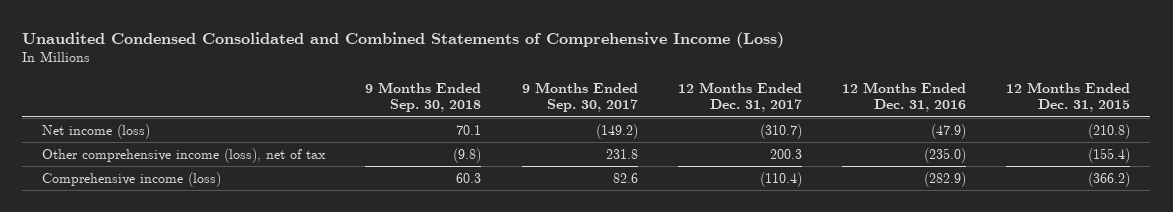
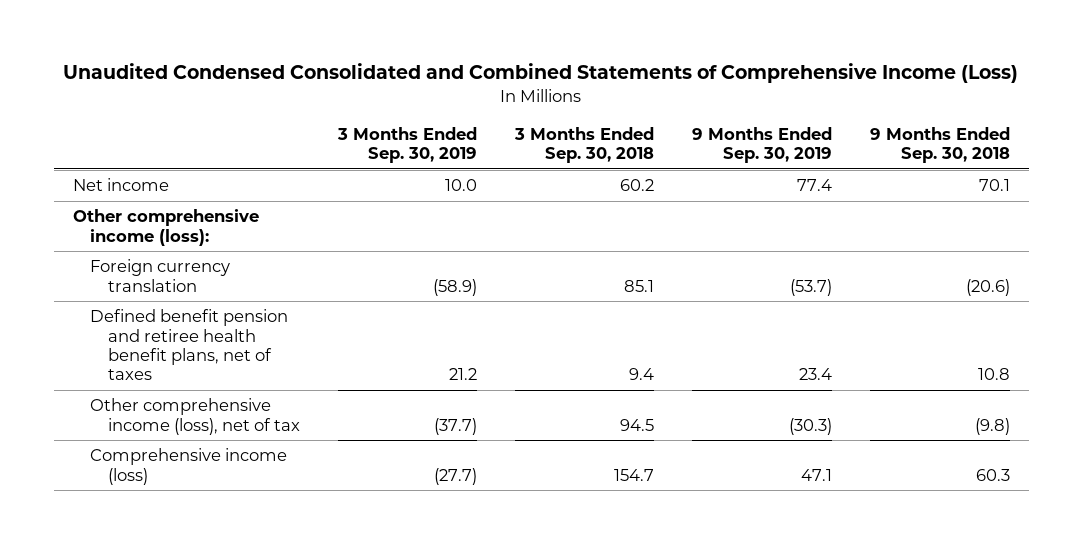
- | 9 Months Ended Sep. 30, 2018 | 9 Months Ended Sep. 30, 2017 | 12 Months Ended Dec. 31, 2017 | 12 Months Ended Dec. 31, 2016 | 12 Months Ended Dec. 31, 2015
+ | 3 Months Ended Sep. 30, 2019 | 3 Months Ended Sep. 30, 2018 | 9 Months Ended Sep. 30, 2019 | 9 Months Ended Sep. 30, 2018
- Net income (loss) | 70.1 | (149.2) | (310.7) | (47.9) | (210.8)
+ Net income | 10.0 | 60.2 | 77.4 | 70.1
+ Other comprehensive income (loss):
+ Foreign currency translation | (58.9) | 85.1 | (53.7) | (20.6)
+ Defined benefit pension and retiree health benefit plans, net of taxes | 21.2 | 9.4 | 23.4 | 10.8

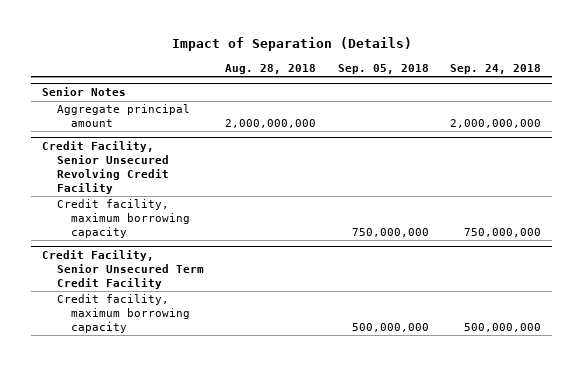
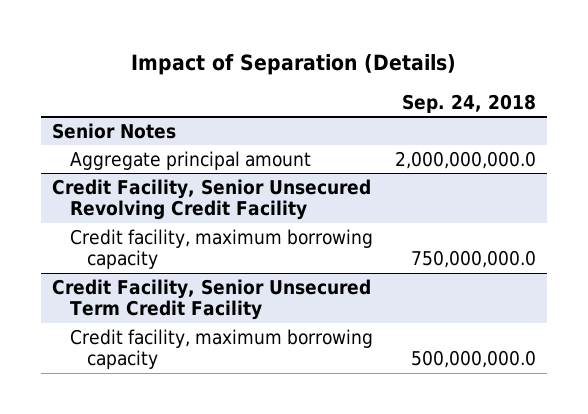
- | Aug. 28, 2018 | Sep. 05, 2018 | Sep. 24, 2018
+ | Sep. 24, 2018
@ Senior Notes
- Aggregate principal amount | 2,000,000,000 | | 2,000,000,000
+ Aggregate principal amount | 2,000,000,000.0
@ Credit Facility, Senior Unsecured Revolving Credit Facility
- Credit facility, maximum borrowing capacity | | 750,000,000 | 750,000,000
+ Credit facility, maximum borrowing capacity | 750,000,000.0
@ Credit Facility, Senior Unsecured Term Credit Facility
- Credit facility, maximum borrowing capacity | | 500,000,000 | 500,000,000
+ Credit facility, maximum borrowing capacity | 500,000,000.0

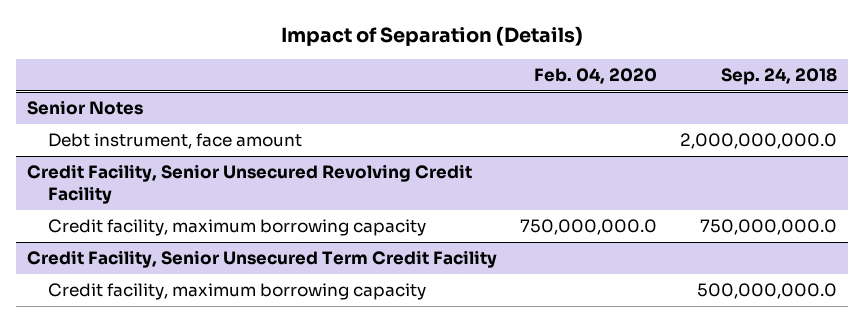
- | Sep. 24, 2018
+ | Feb. 04, 2020 | Sep. 24, 2018
@ Senior Notes
- Aggregate principal amount | 2,000,000,000.0
+ Debt instrument, face amount | | 2,000,000,000.0

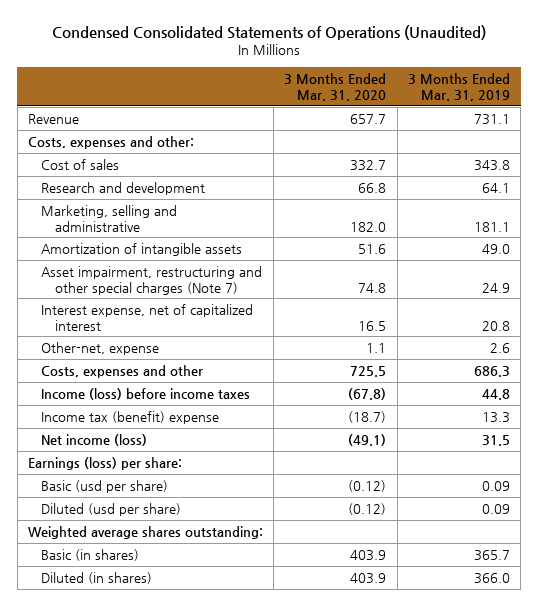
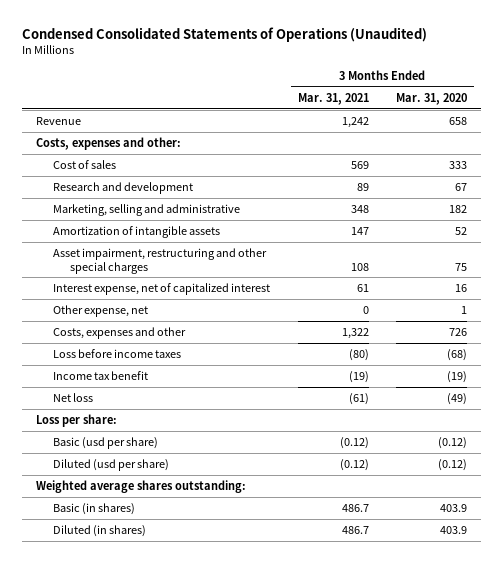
- | 3 Months Ended Mar. 31, 2020 | 3 Months Ended Mar. 31, 2019
+ | 3 Months Ended Mar. 31, 2021 | 3 Months Ended Mar. 31, 2020
- Revenue | 657.7 | 731.1
+ Revenue | 1,242 | 658
- Cost of sales | 332.7 | 343.8
- Research and development | 66.8 | 64.1
- Marketing, selling and administrative | 182.0 | 181.1
- Amortization of intangible assets | 51.6 | 49.0
- Asset impairment, restructuring and other special charges (Note 7) | 74.8 | 24.9
- Interest expense, net of capitalized interest | 16.5 | 20.8
- Other-net, expense | 1.1 | 2.6
- Costs, expenses and other | 725.5 | 686.3
- Income (loss) before income taxes | (67.8) | 44.8
- Income tax (benefit) expense | (18.7) | 13.3
- Net income (loss) | (49.1) | 31.5
- Earnings (loss) per share:
+ Cost of sales | 569 | 333
+ Research and development | 89 | 67
+ Marketing, selling and administrative | 348 | 182
+ Amortization of intangible assets | 147 | 52
+ Asset impairment, restructuring and other special charges | 108 | 75
+ Interest expense, net of capitalized interest | 61 | 16
+ Other expense, net | 0 | 1
+ Costs, expenses and other | 1,322 | 726
+ Loss before income taxes | (80) | (68)
+ Income tax benefit | (19) | (19)
+ Net loss | (61) | (49)
+ Loss per share:

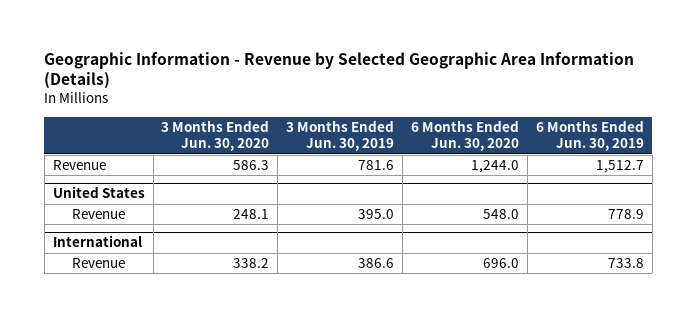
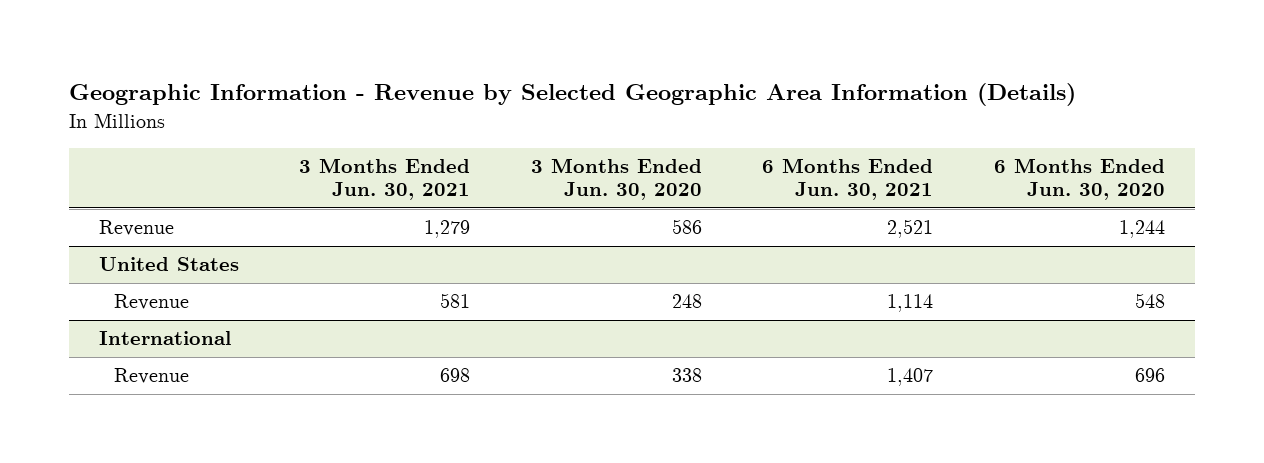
- | 3 Months Ended Jun. 30, 2020 | 3 Months Ended Jun. 30, 2019 | 6 Months Ended Jun. 30, 2020 | 6 Months Ended Jun. 30, 2019
+ | 3 Months Ended Jun. 30, 2021 | 3 Months Ended Jun. 30, 2020 | 6 Months Ended Jun. 30, 2021 | 6 Months Ended Jun. 30, 2020
- Revenue | 586.3 | 781.6 | 1,244.0 | 1,512.7
+ Revenue | 1,279 | 586 | 2,521 | 1,244
@ United States
- Revenue | 248.1 | 395.0 | 548.0 | 778.9
+ Revenue | 581 | 248 | 1,114 | 548
@ International
- Revenue | 338.2 | 386.6 | 696.0 | 733.8
+ Revenue | 698 | 338 | 1,407 | 696

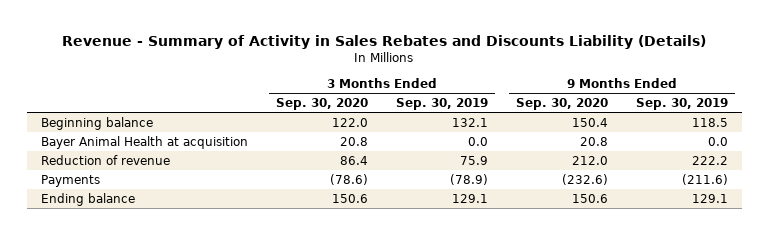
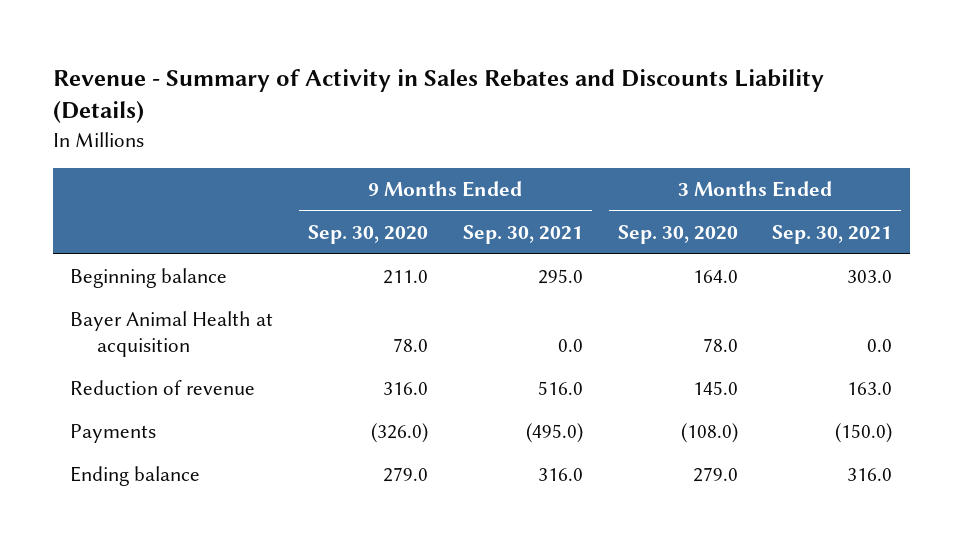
- | 3 Months Ended Sep. 30, 2020 | 3 Months Ended Sep. 30, 2019 | 9 Months Ended Sep. 30, 2020 | 9 Months Ended Sep. 30, 2019
+ | 9 Months Ended Sep. 30, 2020 | 9 Months Ended Sep. 30, 2021 | 3 Months Ended Sep. 30, 2020 | 3 Months Ended Sep. 30, 2021
- Beginning balance | 122.0 | 132.1 | 150.4 | 118.5
- Bayer Animal Health at acquisition | 20.8 | 0.0 | 20.8 | 0.0
- Reduction of revenue | 86.4 | 75.9 | 212.0 | 222.2
- Payments | (78.6) | (78.9) | (232.6) | (211.6)
- Ending balance | 150.6 | 129.1 | 150.6 | 129.1
+ Beginning balance | 211.0 | 295.0 | 164.0 | 303.0
+ Bayer Animal Health at acquisition | 78.0 | 0.0 | 78.0 | 0.0
+ Reduction of revenue | 316.0 | 516.0 | 145.0 | 163.0
+ Payments | (326.0) | (495.0) | (108.0) | (150.0)
+ Ending balance | 279.0 | 316.0 | 279.0 | 316.0

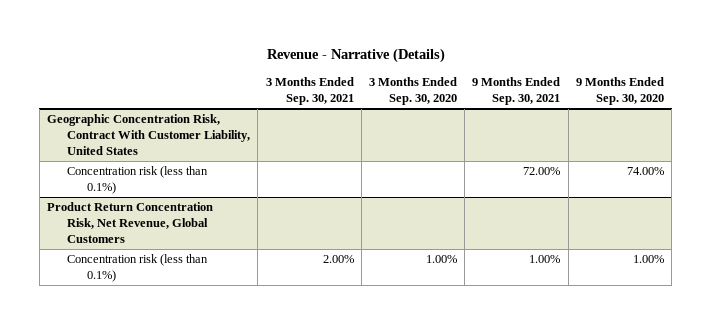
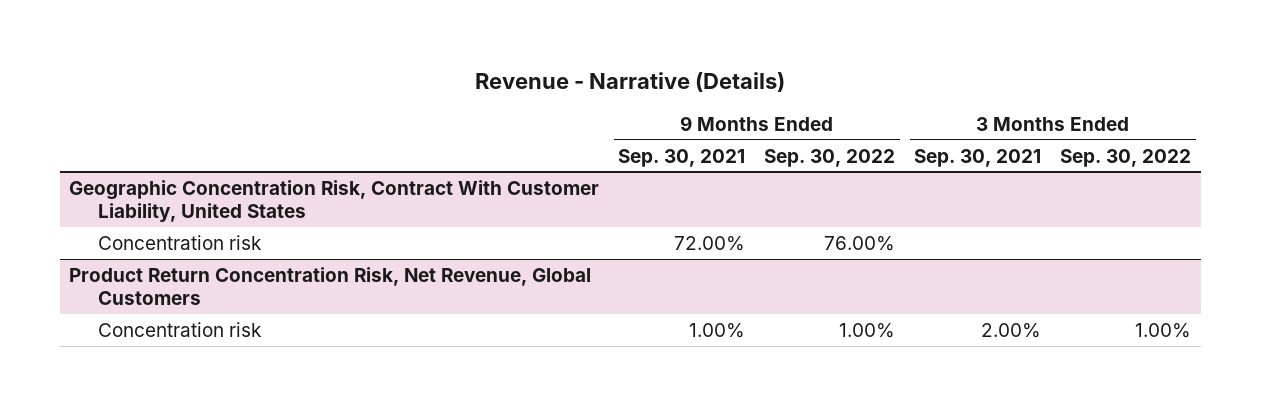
- | 3 Months Ended Sep. 30, 2021 | 3 Months Ended Sep. 30, 2020 | 9 Months Ended Sep. 30, 2021 | 9 Months Ended Sep. 30, 2020
+ | 9 Months Ended Sep. 30, 2021 | 9 Months Ended Sep. 30, 2022 | 3 Months Ended Sep. 30, 2021 | 3 Months Ended Sep. 30, 2022
@ Geographic Concentration Risk, Contract With Customer Liability, United States
- Concentration risk (less than 0.1%) | | | 72.00% | 74.00%
+ Concentration risk | 72.00% | 76.00% | |
@ Product Return Concentration Risk, Net Revenue, Global Customers
- Concentration risk (less than 0.1%) | 2.00% | 1.00% | 1.00% | 1.00%
+ Concentration risk | 1.00% | 1.00% | 2.00% | 1.00%

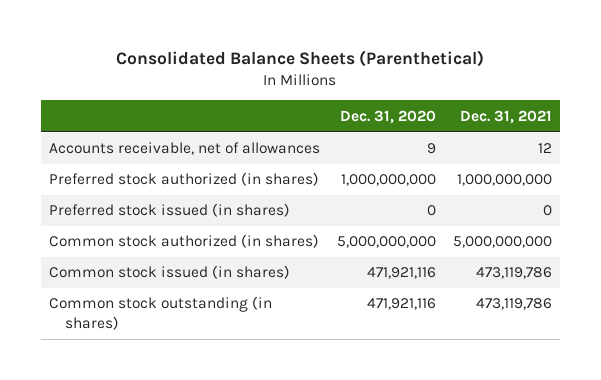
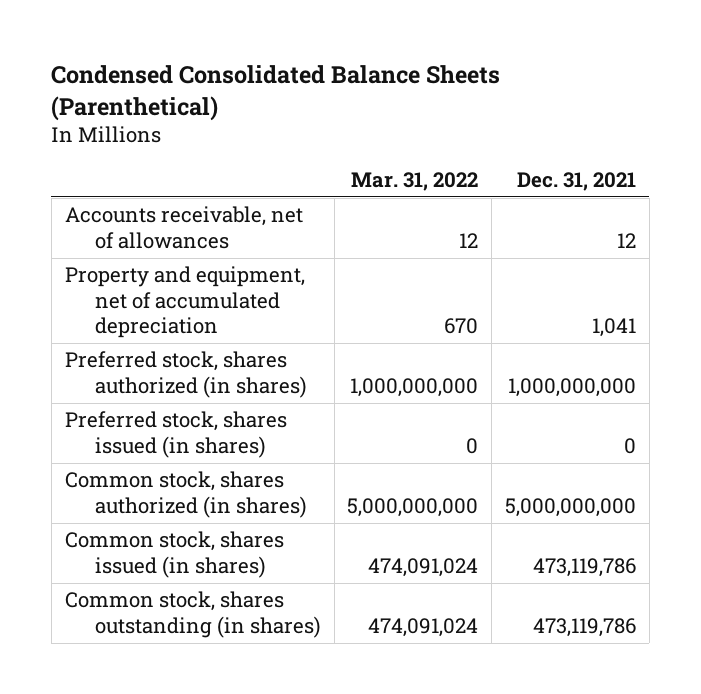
- Consolidated Balance Sheets (Parenthetical)
+ Condensed Consolidated Balance Sheets (Parenthetical)
- | Dec. 31, 2020 | Dec. 31, 2021
+ | Mar. 31, 2022 | Dec. 31, 2021
- Preferred stock authorized (in shares) | 1,000,000,000 | 1,000,000,000
- Preferred stock issued (in shares) | 0 | 0
- Common stock authorized (in shares) | 5,000,000,000 | 5,000,000,000
- Common stock issued (in shares) | 471,921,116 | 473,119,786
- Common stock outstanding (in shares) | 471,921,116 | 473,119,786
+ Property and equipment, net of accumulated depreciation | 670 | 1,041
+ Preferred stock, shares authorized (in shares) | 1,000,000,000 | 1,000,000,000
+ Preferred stock, shares issued (in shares) | 0 | 0
+ Common stock, shares authorized (in shares) | 5,000,000,000 | 5,000,000,000
+ Common stock, shares issued (in shares) | 474,091,024 | 473,119,786
+ Common stock, shares outstanding (in shares) | 474,091,024 | 473,119,786

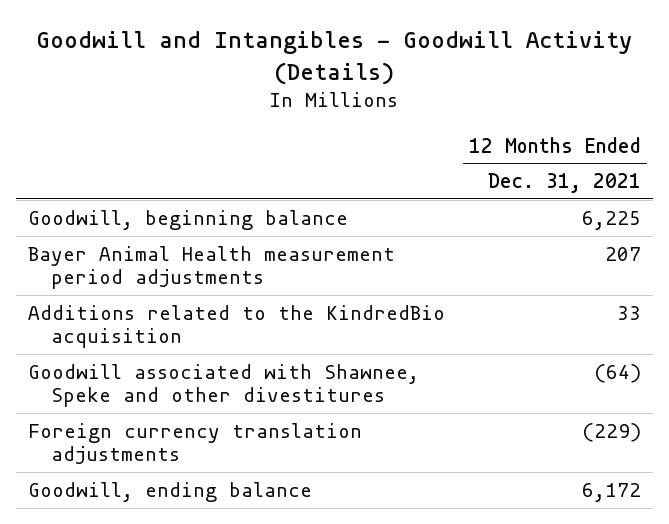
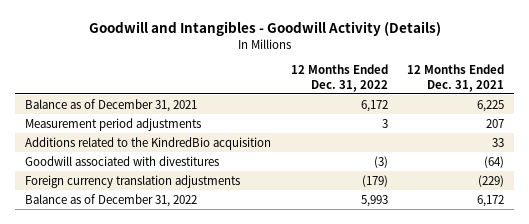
- | 12 Months Ended Dec. 31, 2021
+ | 12 Months Ended Dec. 31, 2022 | 12 Months Ended Dec. 31, 2021
- Goodwill, beginning balance | 6,225
- Bayer Animal Health measurement period adjustments | 207
+ Balance as of December 31, 2021 | 6,172 | 6,225
+ Measurement period adjustments | 3 | 207
- Goodwill associated with Shawnee, Speke and other divestitures | (64)
+ Goodwill associated with divestitures | (3) | (64)
- Goodwill, ending balance | 6,172
+ Balance as of December 31, 2022 | 5,993 | 6,172

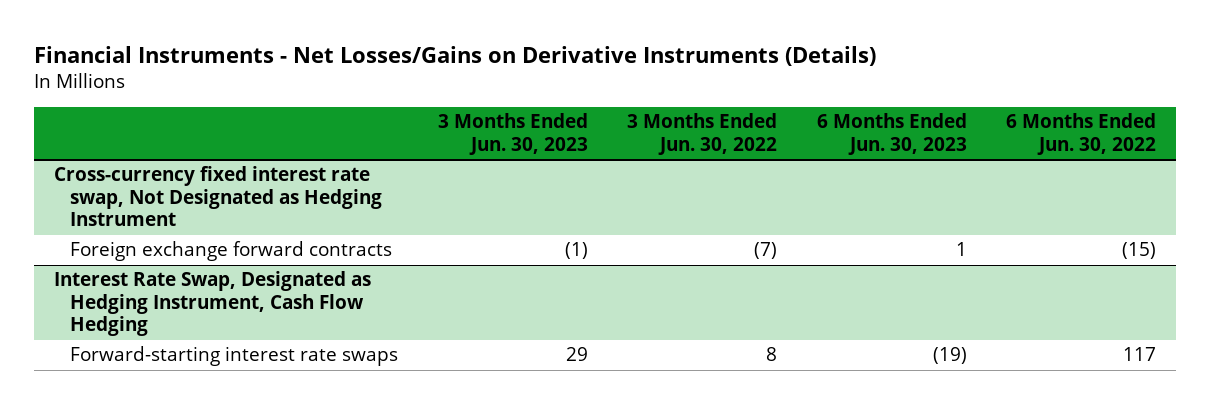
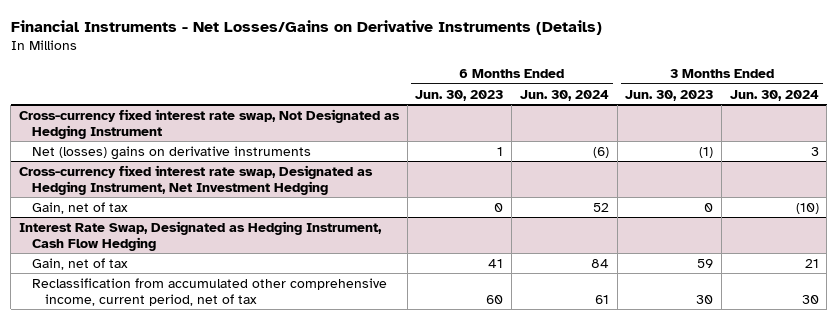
- | 3 Months Ended Jun. 30, 2023 | 3 Months Ended Jun. 30, 2022 | 6 Months Ended Jun. 30, 2023 | 6 Months Ended Jun. 30, 2022
+ | 6 Months Ended Jun. 30, 2023 | 6 Months Ended Jun. 30, 2024 | 3 Months Ended Jun. 30, 2023 | 3 Months Ended Jun. 30, 2024
@ Cross-currency fixed interest rate swap, Not Designated as Hedging Instrument
- Foreign exchange forward contracts | (1) | (7) | 1 | (15)
+ Net (losses) gains on derivative instruments | 1 | (6) | (1) | 3
+ Cross-currency fixed interest rate swap, Designated as Hedging Instrument, Net Investment Hedging
+ Gain, net of tax | 0 | 52 | 0 | (10)
@ Interest Rate Swap, Designated as Hedging Instrument, Cash Flow Hedging
- Forward-starting interest rate swaps | 29 | 8 | (19) | 117
+ Gain, net of tax | 41 | 84 | 59 | 21
+ Reclassification from accumulated other comprehensive income, current period, net of tax | 60 | 61 | 30 | 30

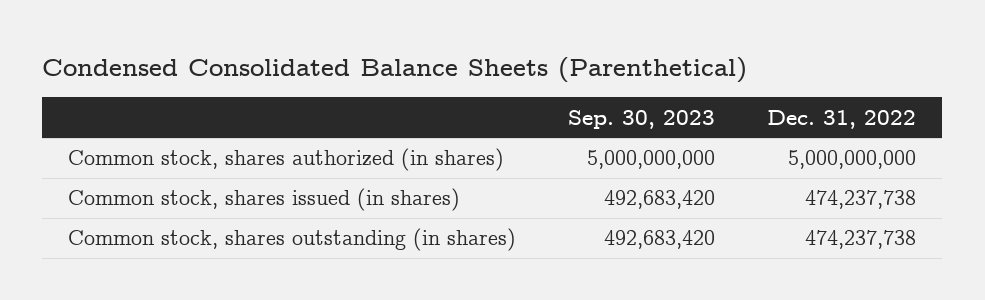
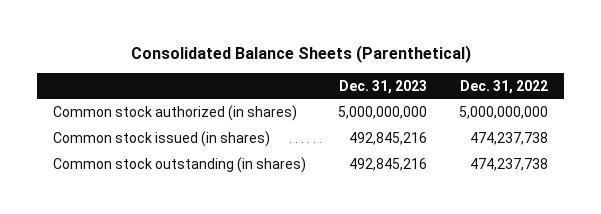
- Condensed Consolidated Balance Sheets (Parenthetical)
+ Consolidated Balance Sheets (Parenthetical)
- | Sep. 30, 2023 | Dec. 31, 2022
+ | Dec. 31, 2023 | Dec. 31, 2022
- Common stock, shares authorized (in shares) | 5,000,000,000 | 5,000,000,000
- Common stock, shares issued (in shares) | 492,683,420 | 474,237,738
- Common stock, shares outstanding (in shares) | 492,683,420 | 474,237,738
+ Common stock authorized (in shares) | 5,000,000,000 | 5,000,000,000
+ Common stock issued (in shares) | 492,845,216 | 474,237,738
+ Common stock outstanding (in shares) | 492,845,216 | 474,237,738

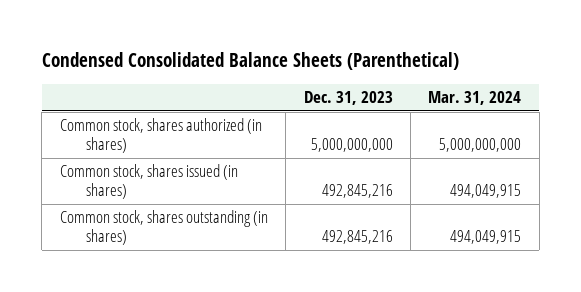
- Consolidated Balance Sheets (Parenthetical)
+ Condensed Consolidated Balance Sheets (Parenthetical)
- | Dec. 31, 2023 | Dec. 31, 2022
+ | Dec. 31, 2023 | Mar. 31, 2024
- Common stock authorized (in shares) | 5,000,000,000 | 5,000,000,000
- Common stock issued (in shares) | 492,845,216 | 474,237,738
- Common stock outstanding (in shares) | 492,845,216 | 474,237,738
+ Common stock, shares authorized (in shares) | 5,000,000,000 | 5,000,000,000
+ Common stock, shares issued (in shares) | 492,845,216 | 494,049,915
+ Common stock, shares outstanding (in shares) | 492,845,216 | 494,049,915

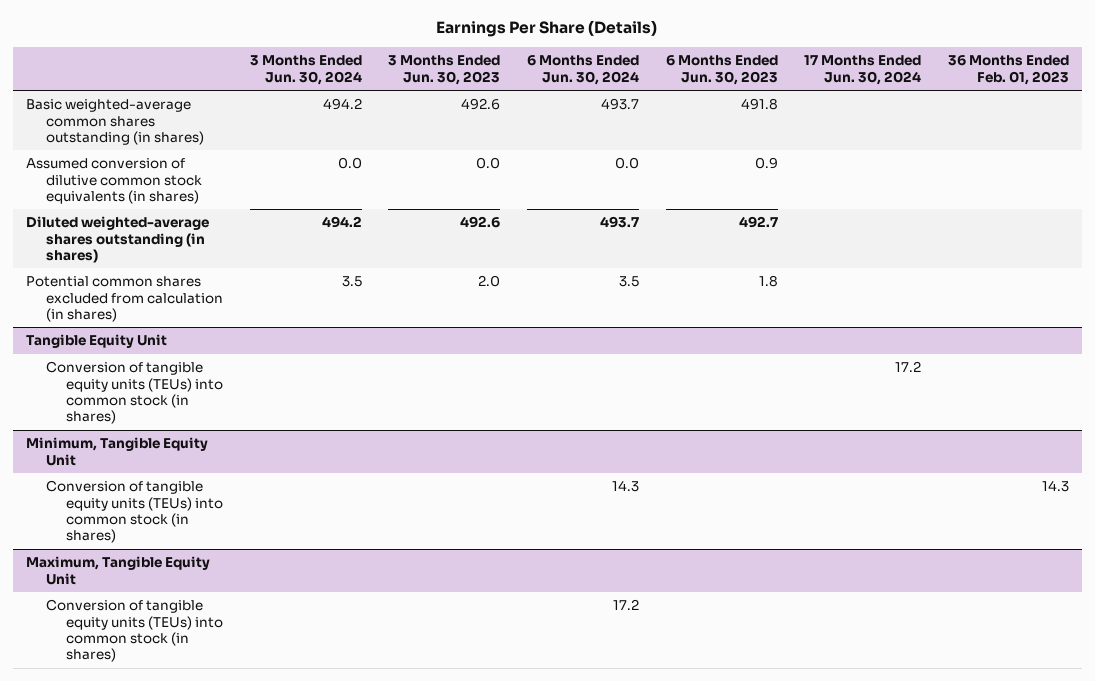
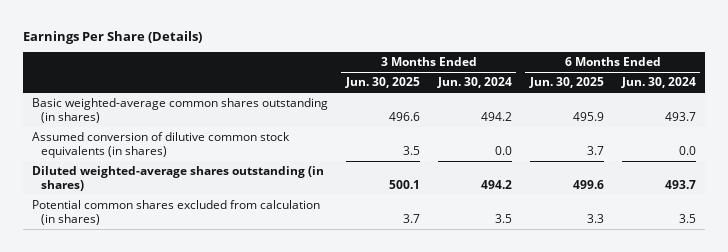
- | 3 Months Ended Jun. 30, 2024 | 3 Months Ended Jun. 30, 2023 | 6 Months Ended Jun. 30, 2024 | 6 Months Ended Jun. 30, 2023 | 17 Months Ended Jun. 30, 2024 | 36 Months Ended Feb. 01, 2023
+ | 3 Months Ended Jun. 30, 2025 | 3 Months Ended Jun. 30, 2024 | 6 Months Ended Jun. 30, 2025 | 6 Months Ended Jun. 30, 2024
- Tangible Equity Unit
- Conversion of tangible equity units (TEUs) into common stock (in shares) | | | | | 17.2 |
- Minimum, Tangible Equity Unit
- Conversion of tangible equity units (TEUs) into common stock (in shares) | | | 14.3 | | | 14.3
- Maximum, Tangible Equity Unit
- Conversion of tangible equity units (TEUs) into common stock (in shares) | | | 17.2 | | |

